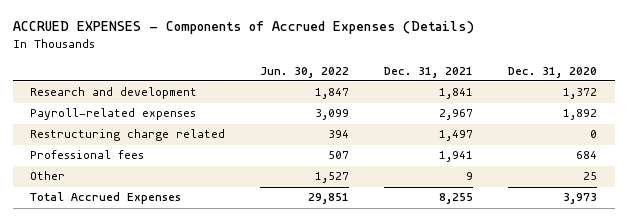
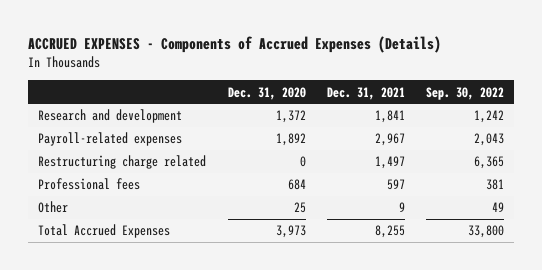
- | Jun. 30, 2022 | Dec. 31, 2021 | Dec. 31, 2020
+ | Dec. 31, 2020 | Dec. 31, 2021 | Sep. 30, 2022
- Professional fees | 507 | 1,941 | 684
+ Professional fees | 684 | 597 | 381

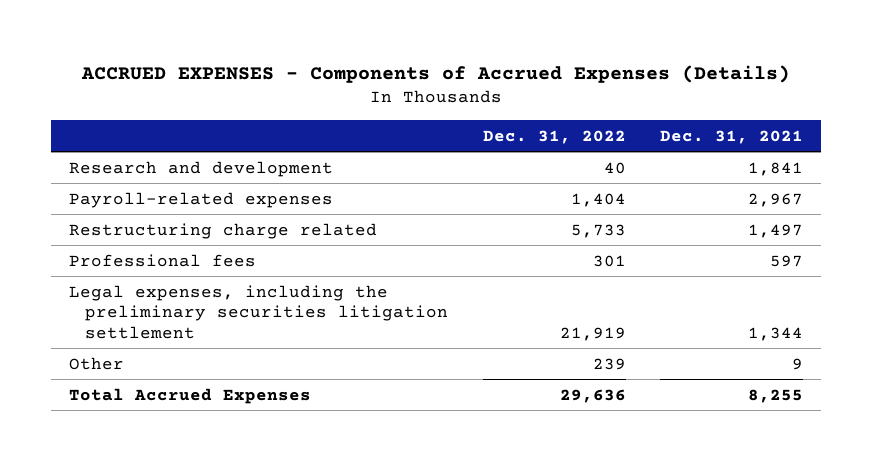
- | Dec. 31, 2020 | Dec. 31, 2021 | Sep. 30, 2022
+ | Dec. 31, 2022 | Dec. 31, 2021
+ Legal expenses, including the preliminary securities litigation settlement | 21,919 | 1,344

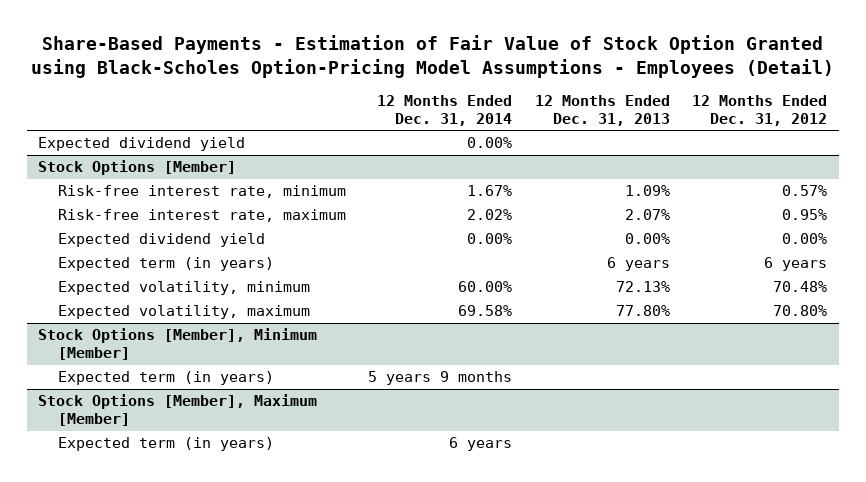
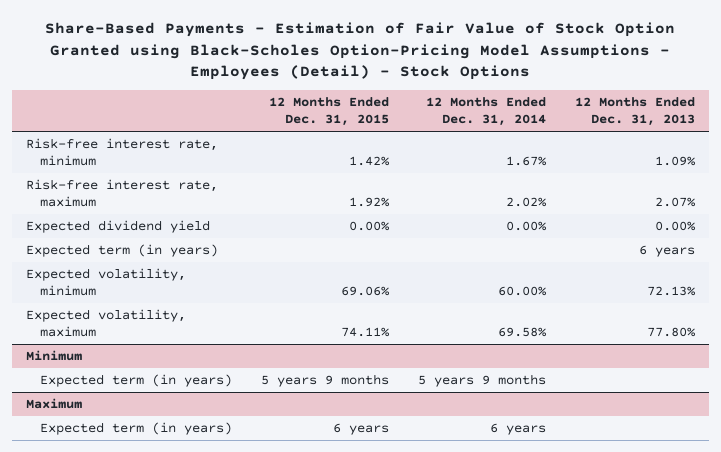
- Share-Based Payments - Estimation of Fair Value of Stock Option Granted using Black-Scholes Option-Pricing Model Assumptions - Employees (Detail)
+ Share-Based Payments - Estimation of Fair Value of Stock Option Granted using Black-Scholes Option-Pricing Model Assumptions - Employees (Detail) - Stock Options
- | 12 Months Ended Dec. 31, 2014 | 12 Months Ended Dec. 31, 2013 | 12 Months Ended Dec. 31, 2012
+ | 12 Months Ended Dec. 31, 2015 | 12 Months Ended Dec. 31, 2014 | 12 Months Ended Dec. 31, 2013
- Expected dividend yield | 0.00% | |
- Stock Options [Member]
- Stock Options [Member], Minimum [Member]
+ Minimum
- Stock Options [Member], Maximum [Member]
+ Maximum

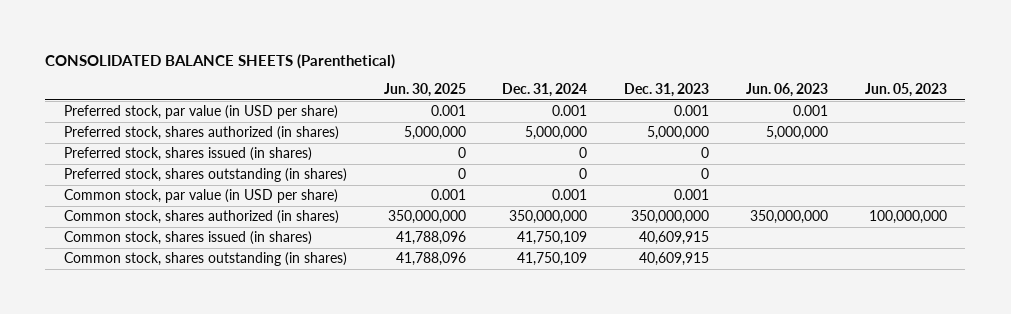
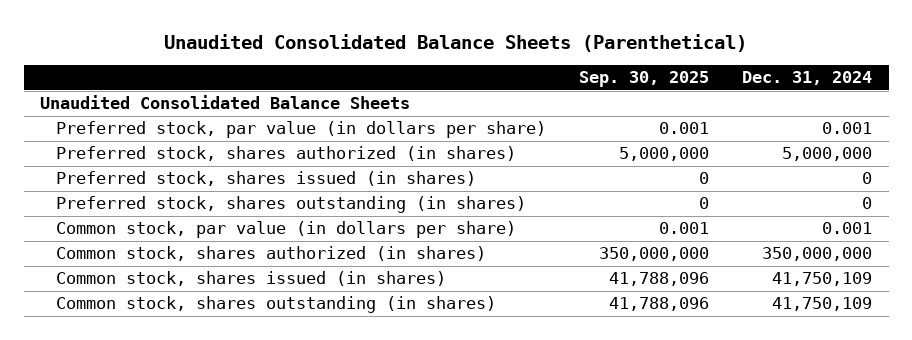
- CONSOLIDATED BALANCE SHEETS (Parenthetical)
+ Unaudited Consolidated Balance Sheets (Parenthetical)
- | Jun. 30, 2025 | Dec. 31, 2024 | Dec. 31, 2023 | Jun. 06, 2023 | Jun. 05, 2023
+ | Sep. 30, 2025 | Dec. 31, 2024
- Preferred stock, par value (in USD per share) | 0.001 | 0.001 | 0.001 | 0.001 |
+ Unaudited Consolidated Balance Sheets
+ Preferred stock, par value (in dollars per share) | 0.001 | 0.001
- Common stock, par value (in USD per share) | 0.001 | 0.001 | 0.001 | |
+ Common stock, par value (in dollars per share) | 0.001 | 0.001

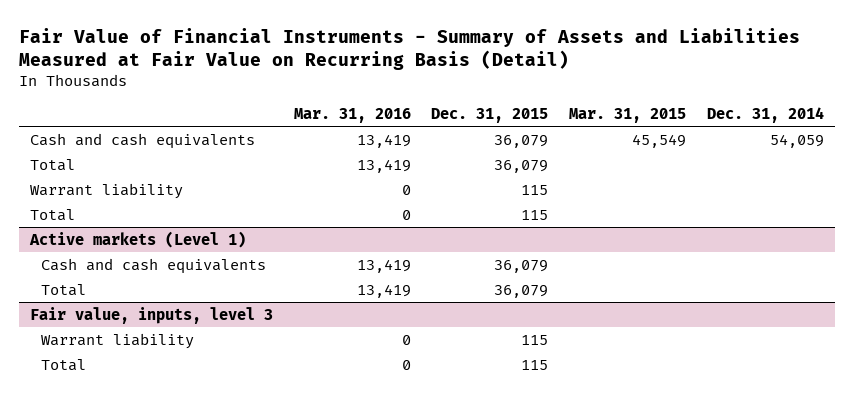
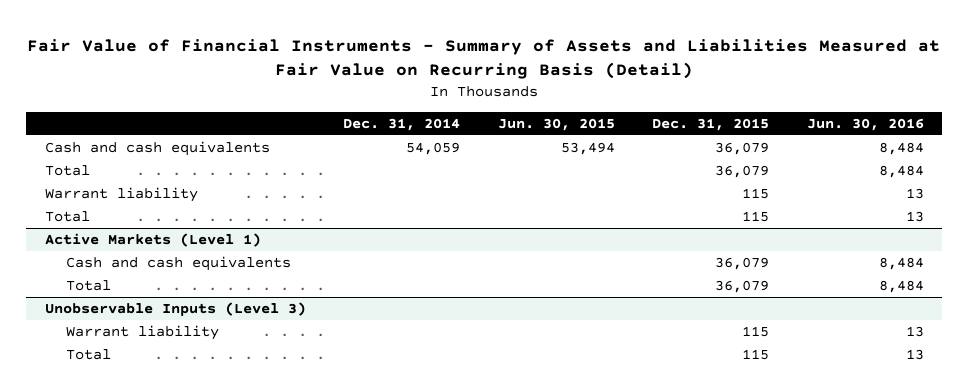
- | Mar. 31, 2016 | Dec. 31, 2015 | Mar. 31, 2015 | Dec. 31, 2014
+ | Dec. 31, 2014 | Jun. 30, 2015 | Dec. 31, 2015 | Jun. 30, 2016
- Active markets (Level 1)
+ Active Markets (Level 1)
- Fair value, inputs, level 3
+ Unobservable Inputs (Level 3)

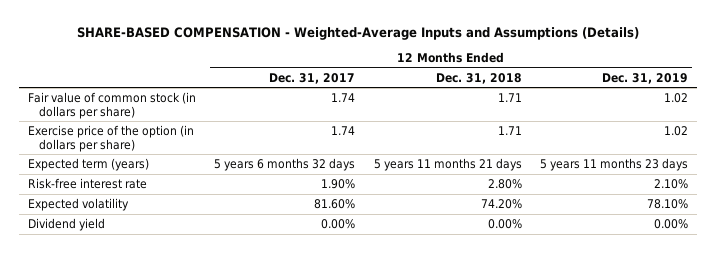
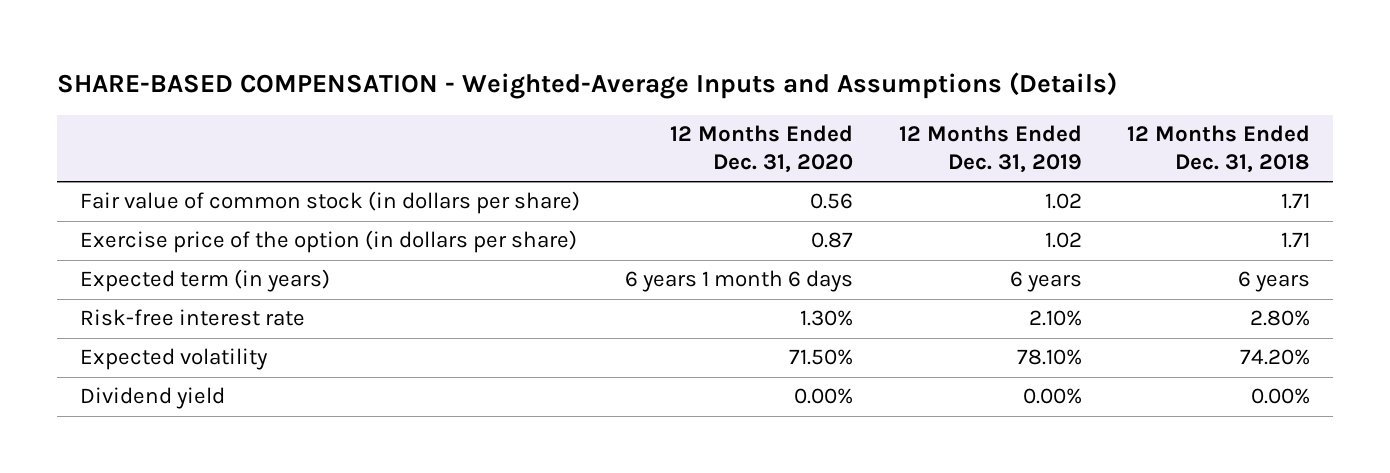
- | 12 Months Ended Dec. 31, 2017 | 12 Months Ended Dec. 31, 2018 | 12 Months Ended Dec. 31, 2019
+ | 12 Months Ended Dec. 31, 2020 | 12 Months Ended Dec. 31, 2019 | 12 Months Ended Dec. 31, 2018
- Expected term (years) | 5 years 6 months 32 days | 5 years 11 months 21 days | 5 years 11 months 23 days
+ Expected term (in years) | 6 years 1 month 6 days | 6 years | 6 years

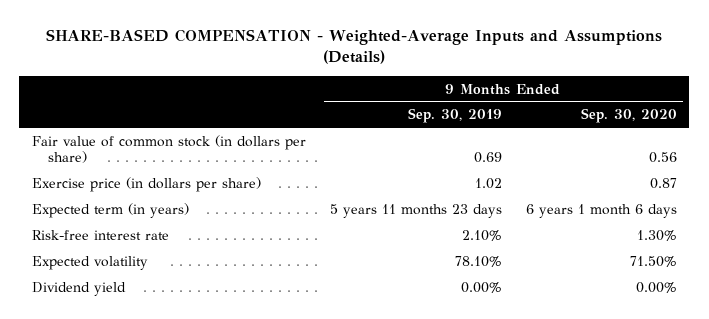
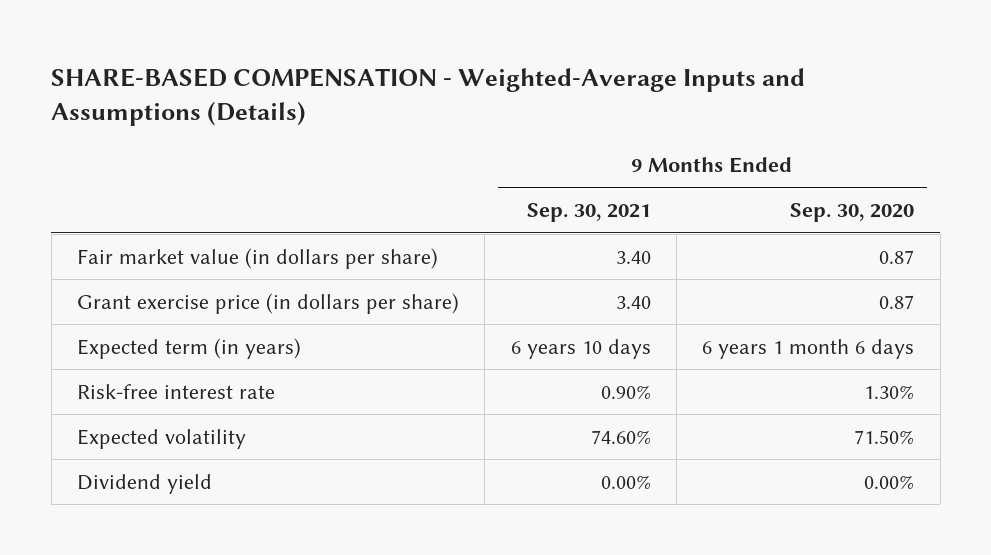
- | 9 Months Ended Sep. 30, 2019 | 9 Months Ended Sep. 30, 2020
+ | 9 Months Ended Sep. 30, 2021 | 9 Months Ended Sep. 30, 2020
- Fair value of common stock (in dollars per share) | 0.69 | 0.56
- Exercise price (in dollars per share) | 1.02 | 0.87
+ Fair market value (in dollars per share) | 3.40 | 0.87
+ Grant exercise price (in dollars per share) | 3.40 | 0.87

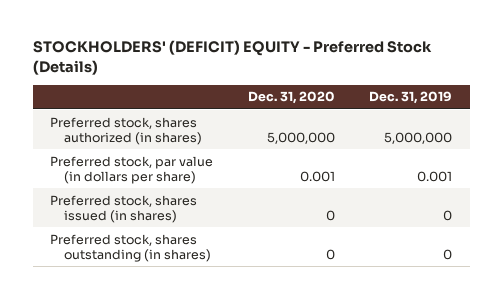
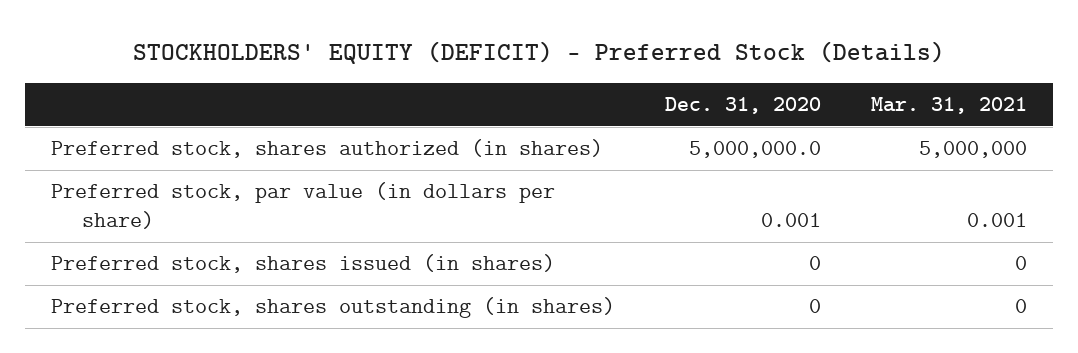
- STOCKHOLDERS' (DEFICIT) EQUITY - Preferred Stock (Details)
+ STOCKHOLDERS' EQUITY (DEFICIT) - Preferred Stock (Details)
- | Dec. 31, 2020 | Dec. 31, 2019
+ | Dec. 31, 2020 | Mar. 31, 2021
- Preferred stock, shares authorized (in shares) | 5,000,000 | 5,000,000
+ Preferred stock, shares authorized (in shares) | 5,000,000.0 | 5,000,000

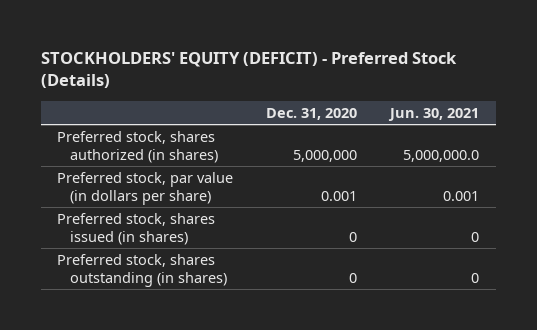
- | Dec. 31, 2020 | Mar. 31, 2021
+ | Dec. 31, 2020 | Jun. 30, 2021
- Preferred stock, shares authorized (in shares) | 5,000,000.0 | 5,000,000
+ Preferred stock, shares authorized (in shares) | 5,000,000 | 5,000,000.0

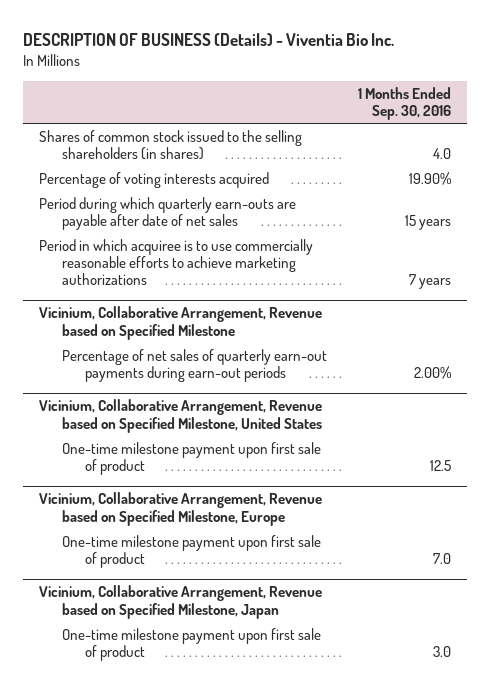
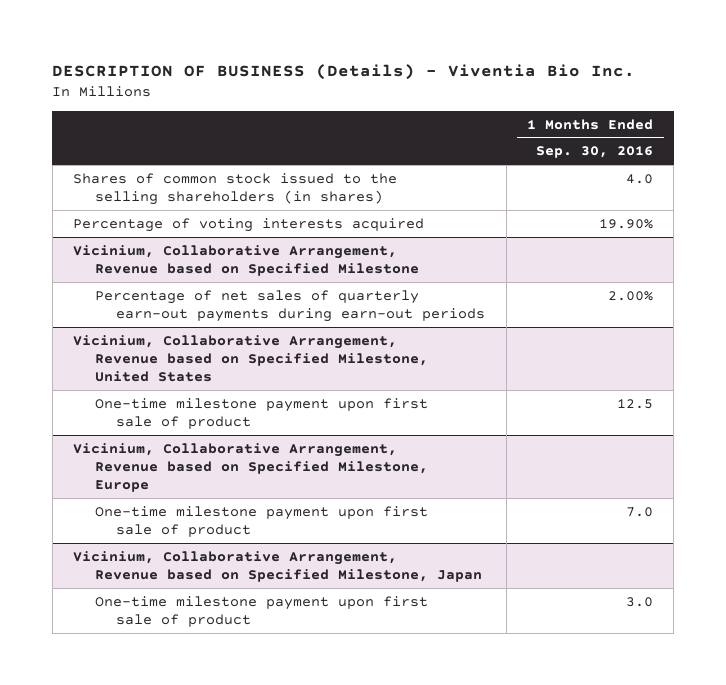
- Period during which quarterly earn-outs are payable after date of net sales | 15 years
- Period in which acquiree is to use commercially reasonable efforts to achieve marketing authorizations | 7 years

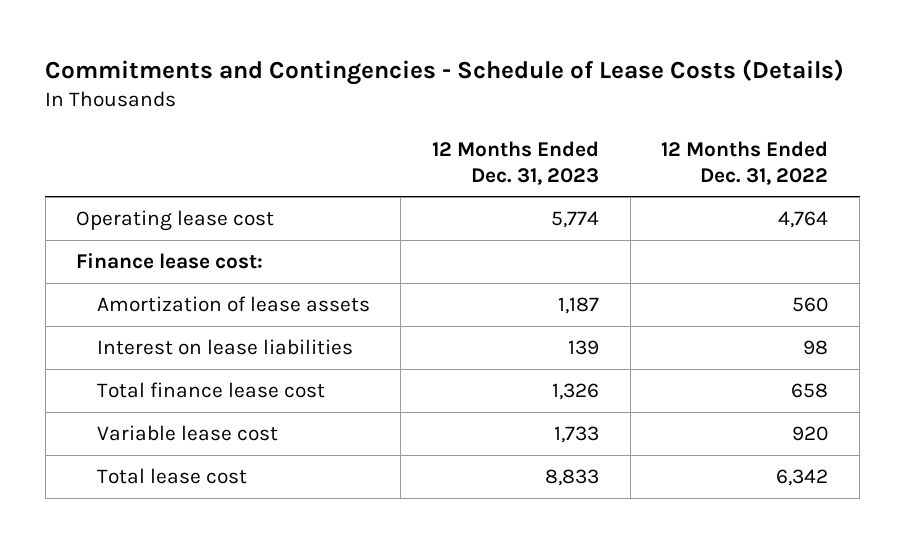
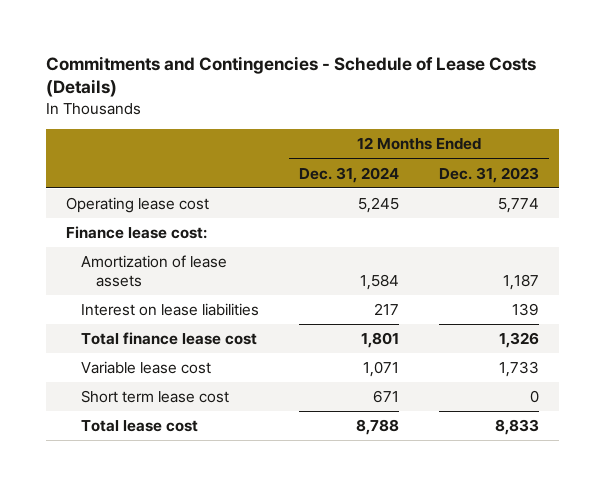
- | 12 Months Ended Dec. 31, 2023 | 12 Months Ended Dec. 31, 2022
+ | 12 Months Ended Dec. 31, 2024 | 12 Months Ended Dec. 31, 2023
+ Short term lease cost | 671 | 0

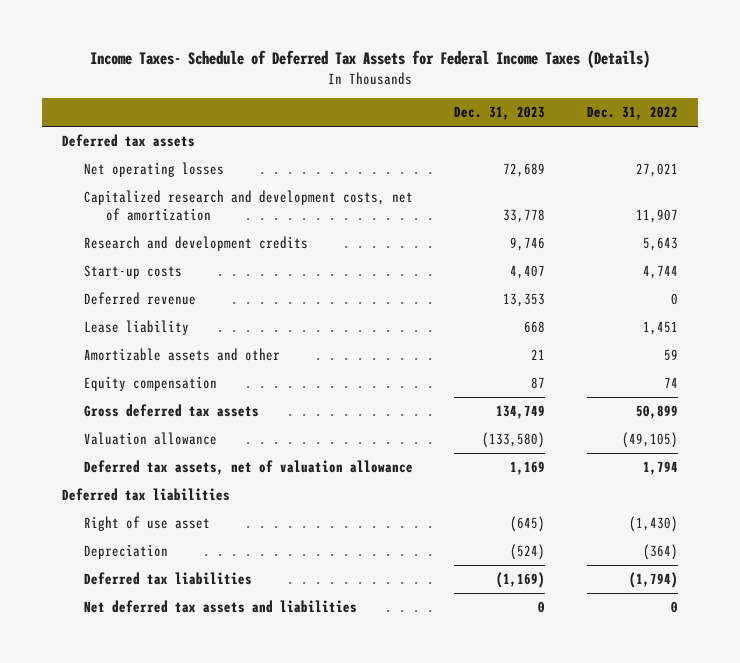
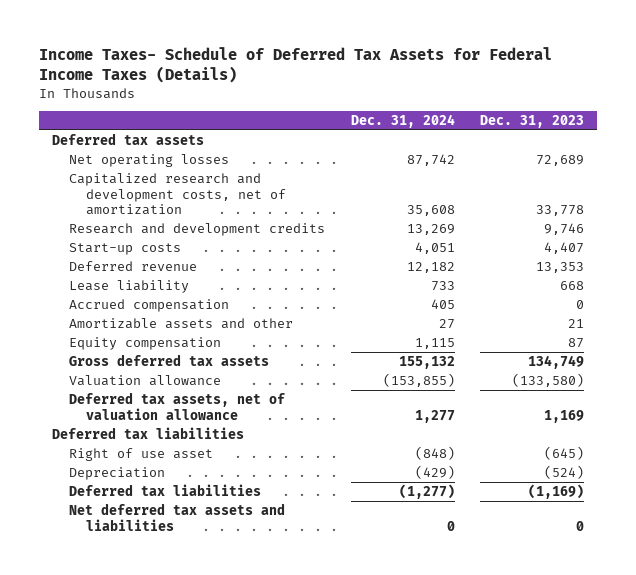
- | Dec. 31, 2023 | Dec. 31, 2022
+ | Dec. 31, 2024 | Dec. 31, 2023
+ Accrued compensation | 405 | 0

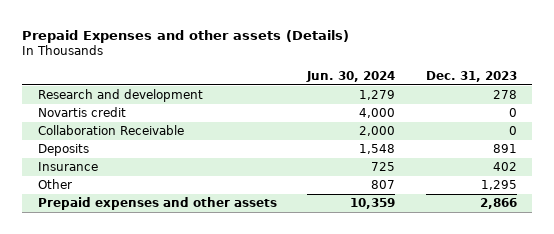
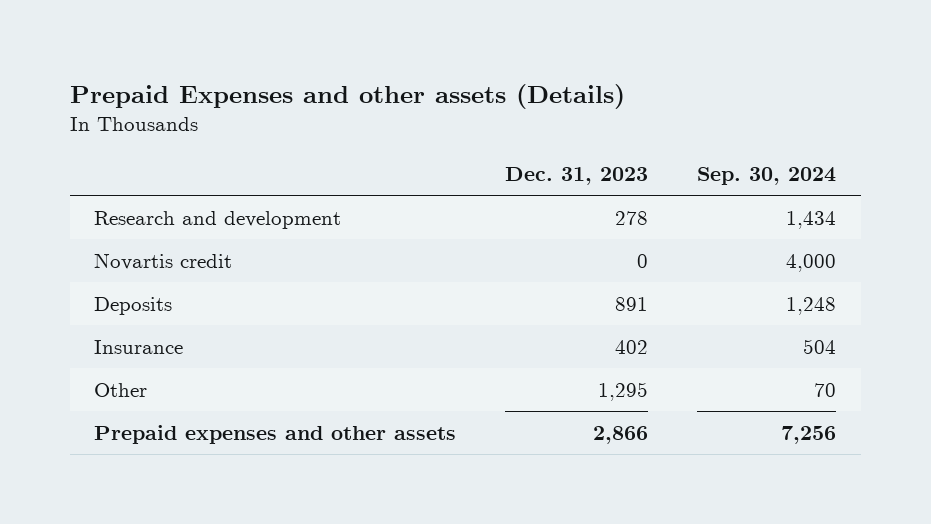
- | Jun. 30, 2024 | Dec. 31, 2023
+ | Dec. 31, 2023 | Sep. 30, 2024
- Collaboration Receivable | 2,000 | 0

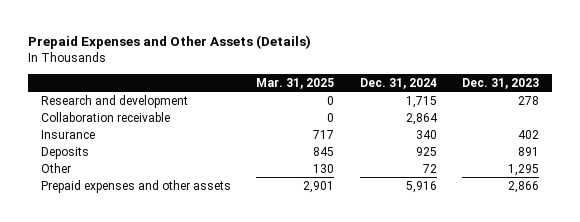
- Prepaid Expenses and other assets (Details)
+ Prepaid Expenses and Other Assets (Details)
- | Dec. 31, 2023 | Sep. 30, 2024
+ | Mar. 31, 2025 | Dec. 31, 2024 | Dec. 31, 2023
- Novartis credit | 0 | 4,000
+ Collaboration receivable | 0 | 2,864 |
moved down: Deposits | 845 | 925 | 891

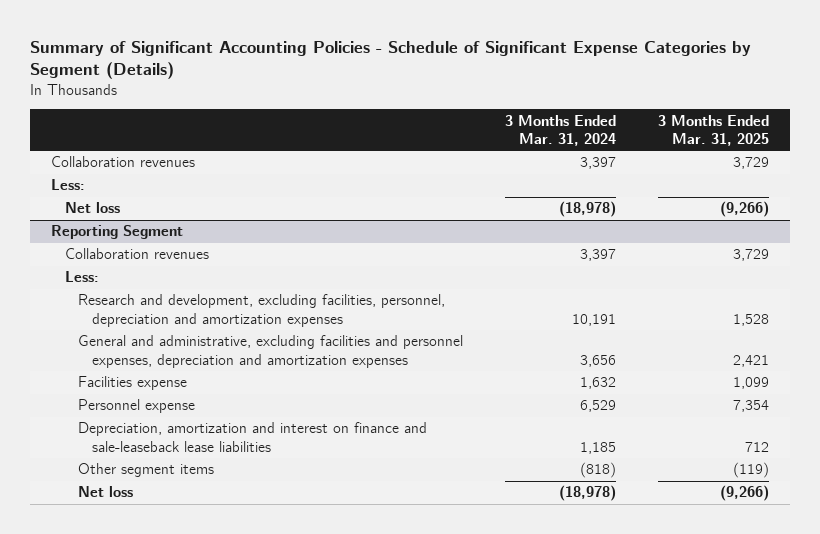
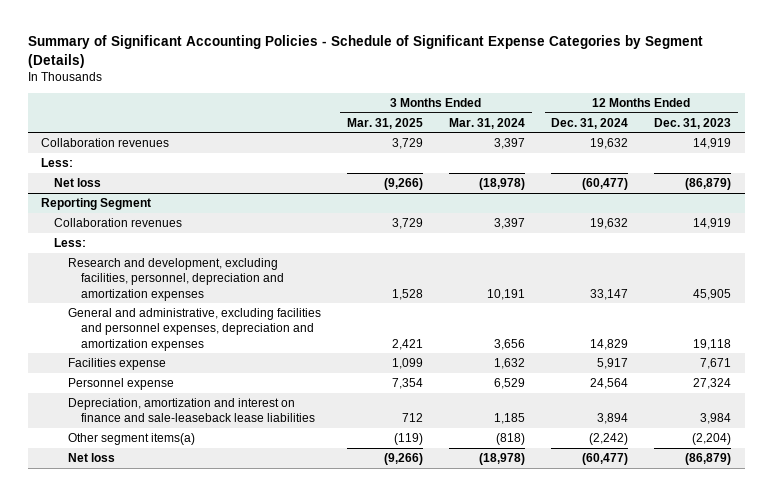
- | 3 Months Ended Mar. 31, 2024 | 3 Months Ended Mar. 31, 2025
+ | 3 Months Ended Mar. 31, 2025 | 3 Months Ended Mar. 31, 2024 | 12 Months Ended Dec. 31, 2024 | 12 Months Ended Dec. 31, 2023
@ Reporting Segment
- Other segment items | (818) | (119)
+ Other segment items(a) | (119) | (818) | (2,242) | (2,204)

